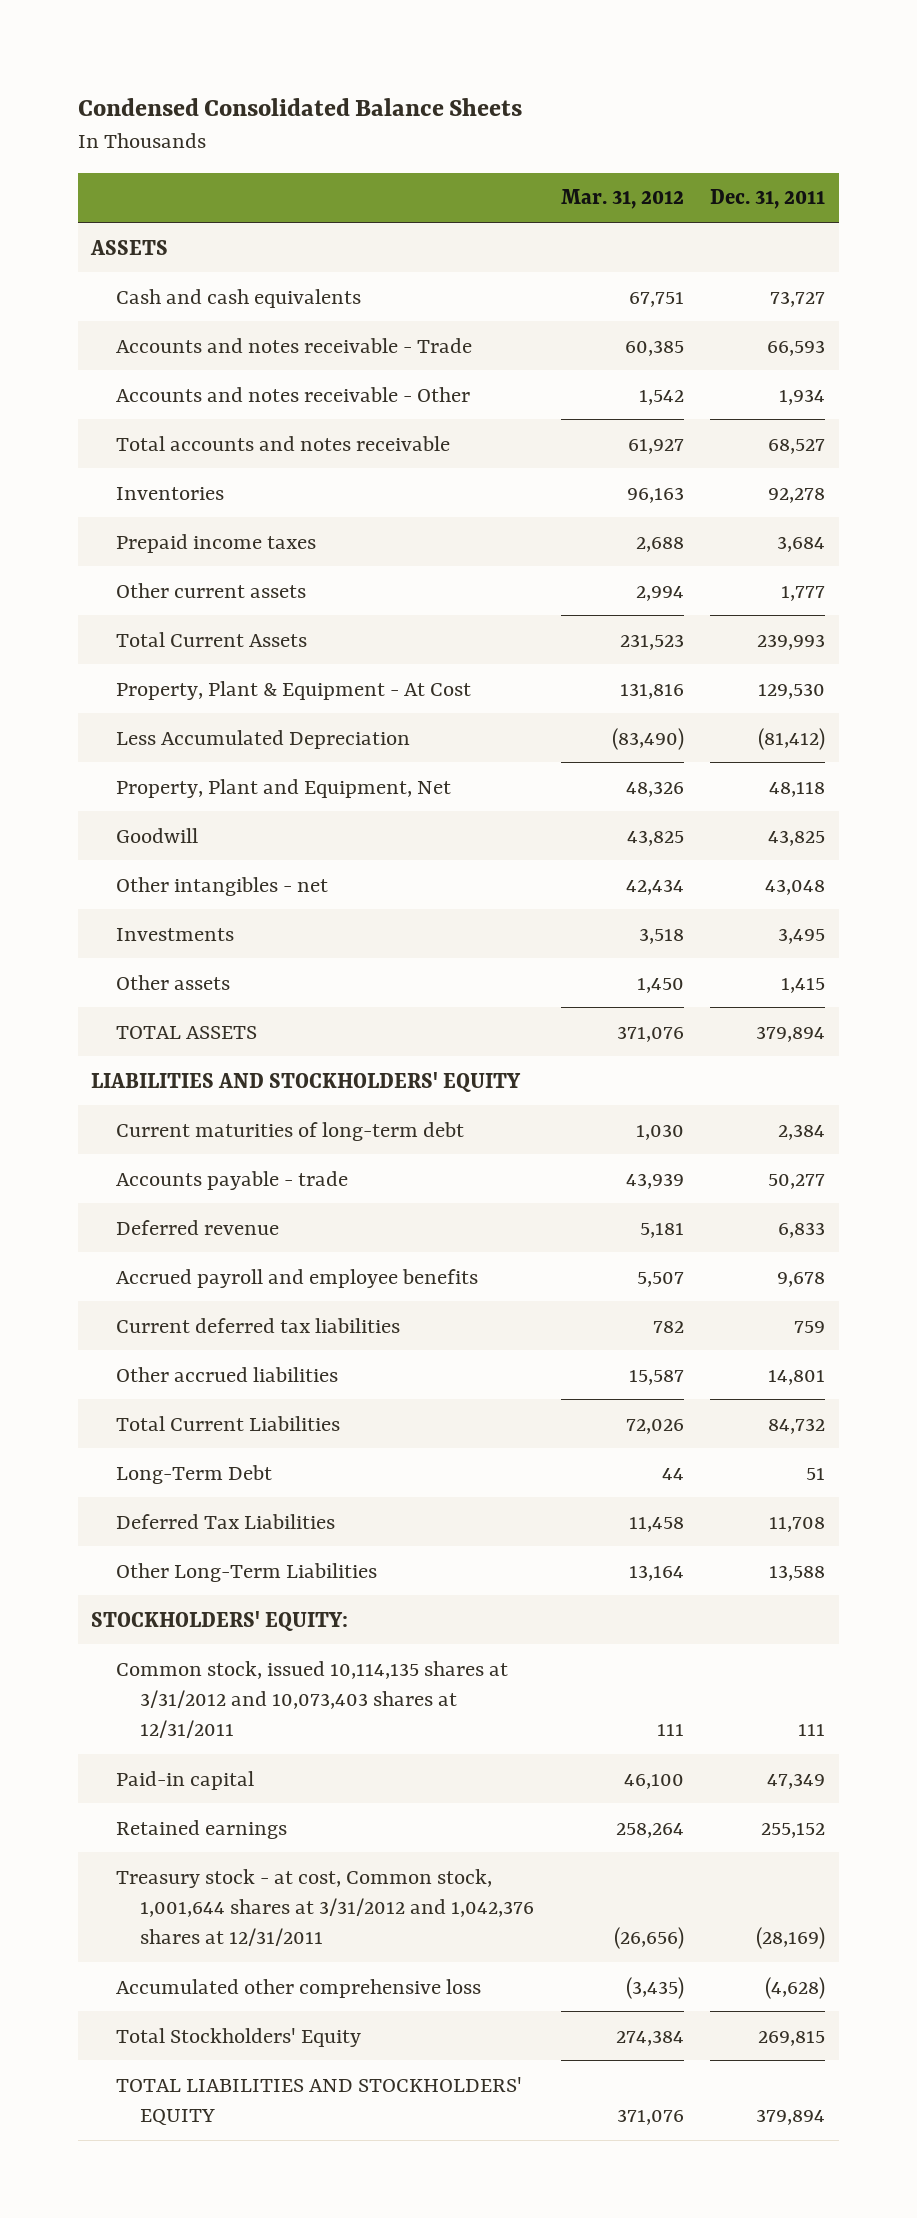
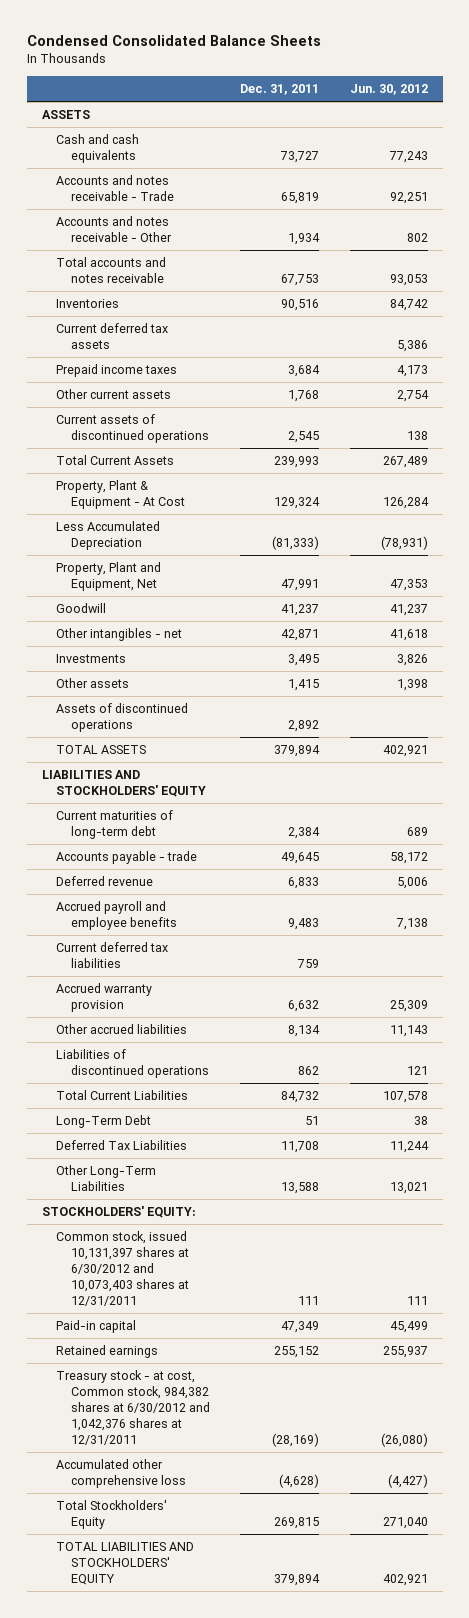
- | Mar. 31, 2012 | Dec. 31, 2011
+ | Dec. 31, 2011 | Jun. 30, 2012
- Accounts and notes receivable - Trade | 60,385 | 66,593
+ Accounts and notes receivable - Trade | 65,819 | 92,251
- Total accounts and notes receivable | 61,927 | 68,527
- Inventories | 96,163 | 92,278
+ Total accounts and notes receivable | 67,753 | 93,053
+ Inventories | 90,516 | 84,742
+ Current deferred tax assets | | 5,386
- Other current assets | 2,994 | 1,777
+ Other current assets | 1,768 | 2,754
+ Current assets of discontinued operations | 2,545 | 138
- Property, Plant & Equipment - At Cost | 131,816 | 129,530
- Less Accumulated Depreciation | (83,490) | (81,412)
- Property, Plant and Equipment, Net | 48,326 | 48,118
- Goodwill | 43,825 | 43,825
- Other intangibles - net | 42,434 | 43,048
+ Property, Plant & Equipment - At Cost | 129,324 | 126,284
+ Less Accumulated Depreciation | (81,333) | (78,931)
+ Property, Plant and Equipment, Net | 47,991 | 47,353
+ Goodwill | 41,237 | 41,237
+ Other intangibles - net | 42,871 | 41,618
+ Assets of discontinued operations | 2,892 |
- Accounts payable - trade | 43,939 | 50,277
+ Accounts payable - trade | 49,645 | 58,172
- Accrued payroll and employee benefits | 5,507 | 9,678
+ Accrued payroll and employee benefits | 9,483 | 7,138
- Other accrued liabilities | 15,587 | 14,801
+ Accrued warranty provision | 6,632 | 25,309
+ Other accrued liabilities | 8,134 | 11,143
+ Liabilities of discontinued operations | 862 | 121
- Common stock, issued 10,114,135 shares at 3/31/2012 and 10,073,403 shares at 12/31/2011 | 111 | 111
+ Common stock, issued 10,131,397 shares at 6/30/2012 and 10,073,403 shares at 12/31/2011 | 111 | 111
- Treasury stock - at cost, Common stock, 1,001,644 shares at 3/31/2012 and 1,042,376 shares at 12/31/2011 | (26,656) | (28,169)
+ Treasury stock - at cost, Common stock, 984,382 shares at 6/30/2012 and 1,042,376 shares at 12/31/2011 | (28,169) | (26,080)

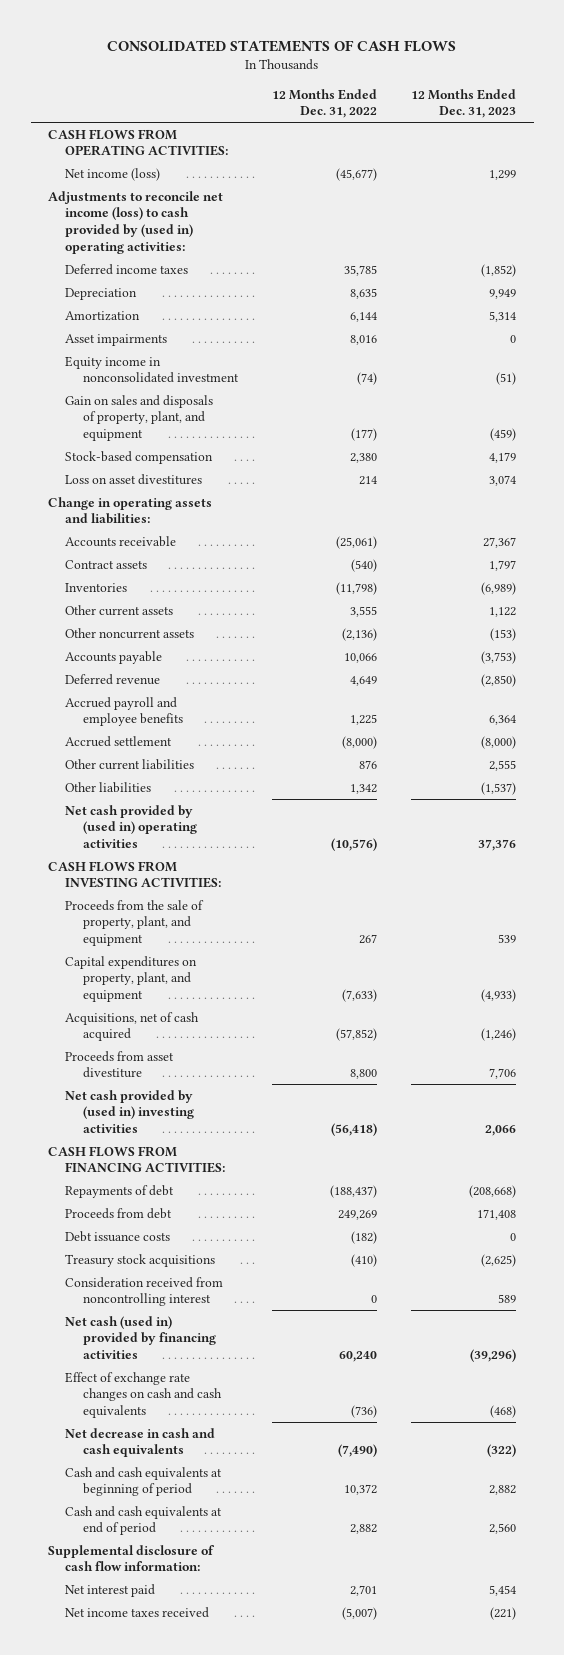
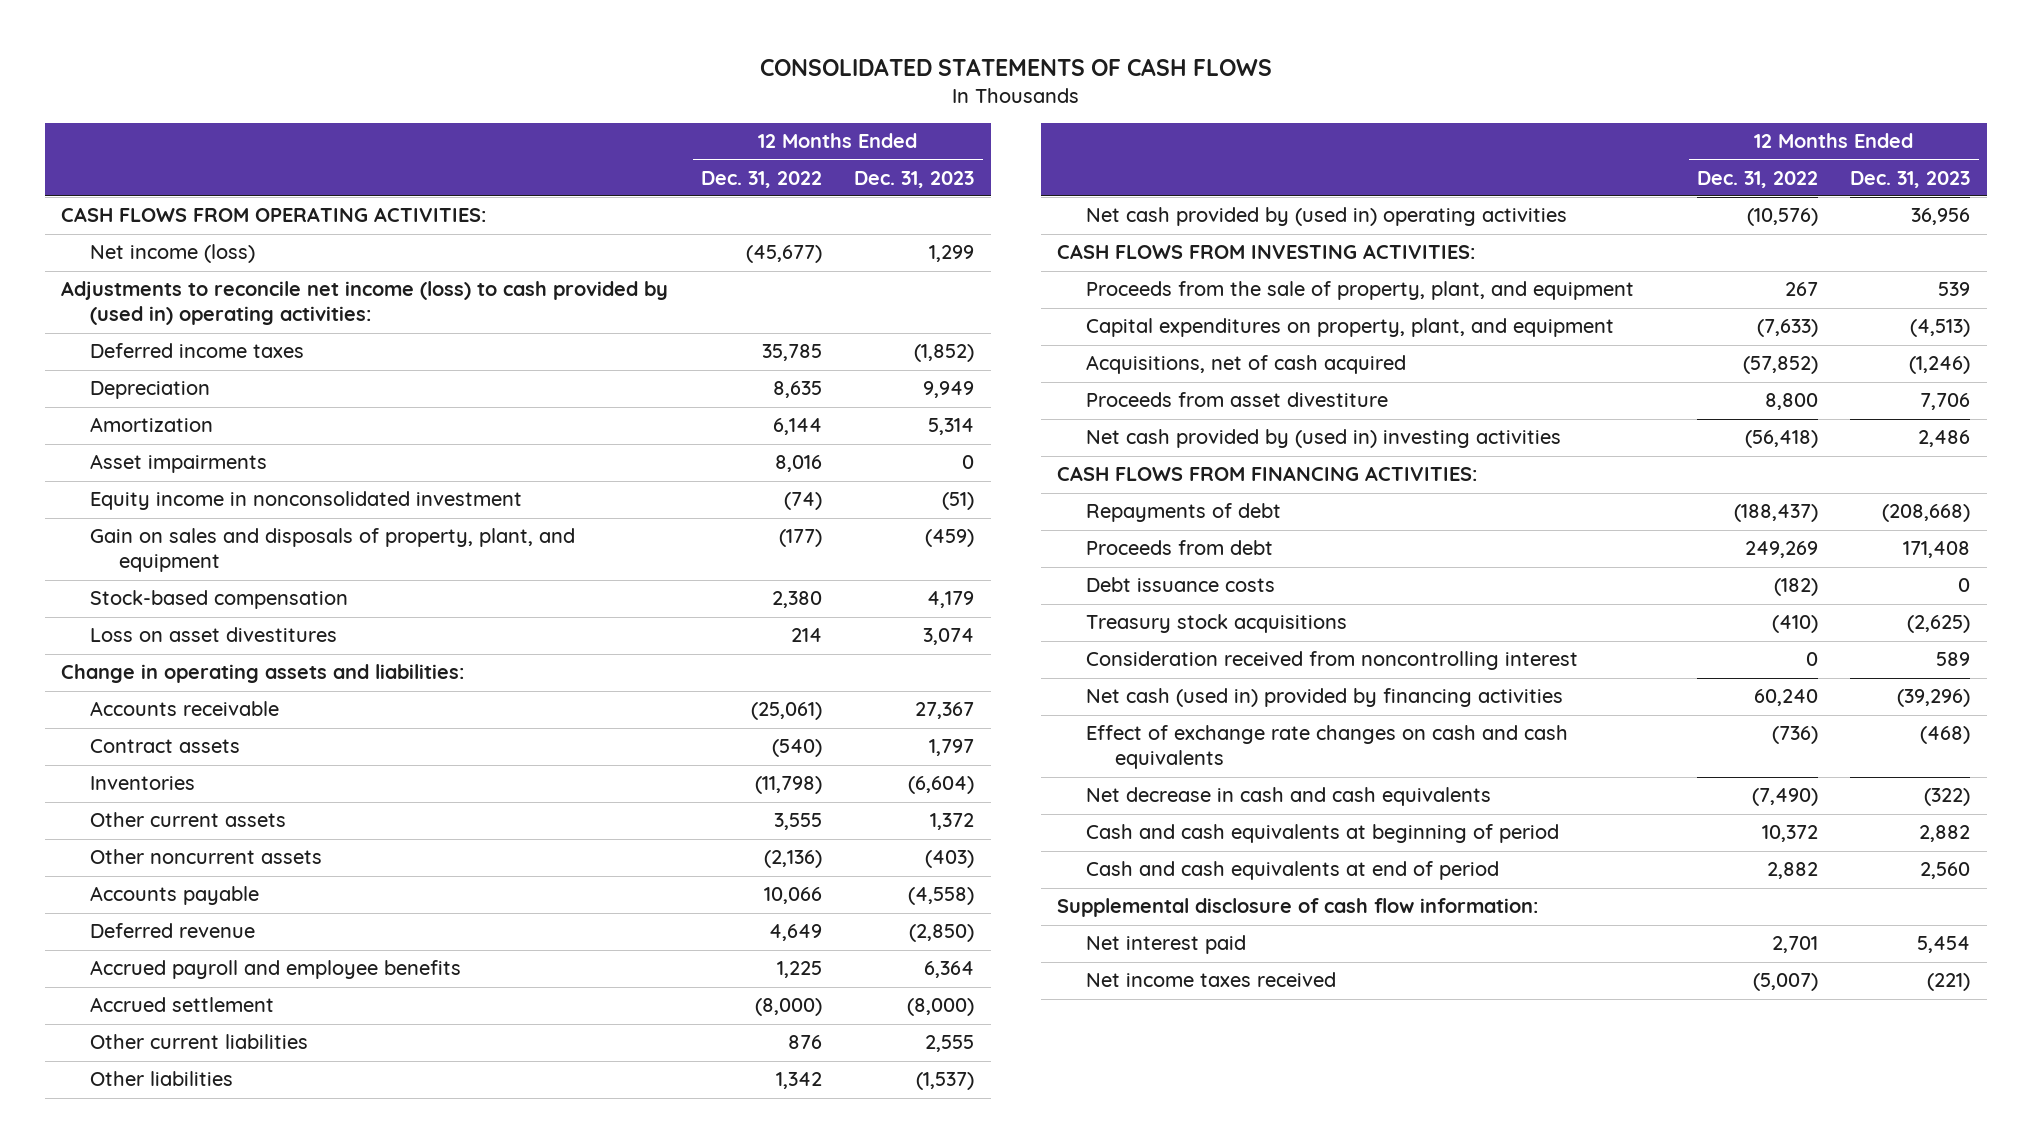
- Inventories | (11,798) | (6,989)
- Other current assets | 3,555 | 1,122
- Other noncurrent assets | (2,136) | (153)
- Accounts payable | 10,066 | (3,753)
+ Inventories | (11,798) | (6,604)
+ Other current assets | 3,555 | 1,372
+ Other noncurrent assets | (2,136) | (403)
+ Accounts payable | 10,066 | (4,558)
- Net cash provided by (used in) operating activities | (10,576) | 37,376
+ Net cash provided by (used in) operating activities | (10,576) | 36,956
- Capital expenditures on property, plant, and equipment | (7,633) | (4,933)
+ Capital expenditures on property, plant, and equipment | (7,633) | (4,513)
- Net cash provided by (used in) investing activities | (56,418) | 2,066
+ Net cash provided by (used in) investing activities | (56,418) | 2,486

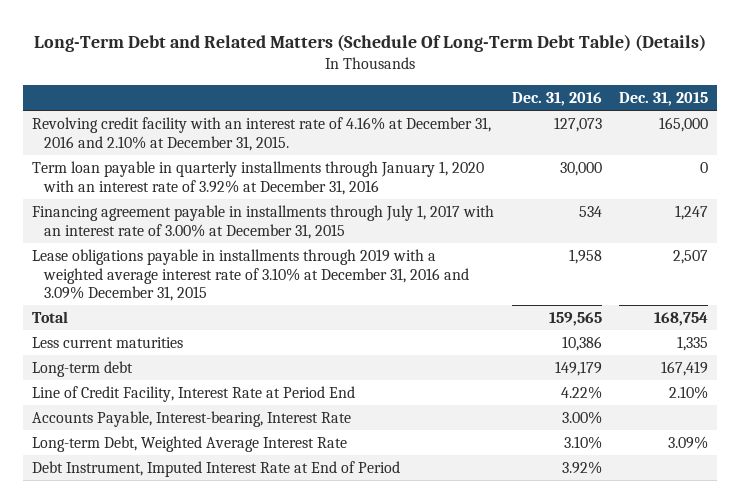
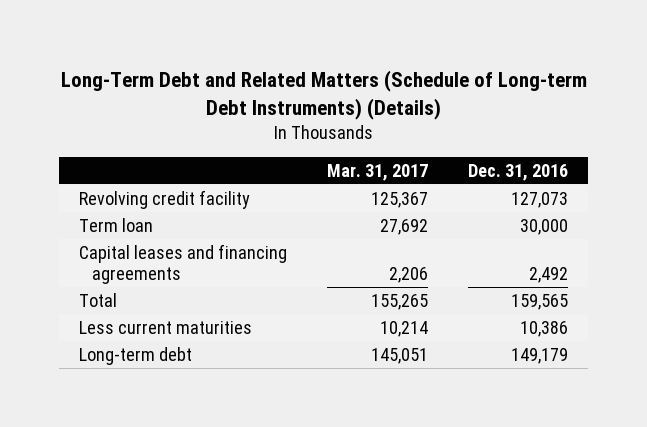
- Long-Term Debt and Related Matters (Schedule Of Long-Term Debt Table) (Details)
+ Long-Term Debt and Related Matters (Schedule of Long-term Debt Instruments) (Details)
- | Dec. 31, 2016 | Dec. 31, 2015
+ | Mar. 31, 2017 | Dec. 31, 2016
- Revolving credit facility with an interest rate of 4.16% at December 31, 2016 and 2.10% at December 31, 2015. | 127,073 | 165,000
- Term loan payable in quarterly installments through January 1, 2020 with an interest rate of 3.92% at December 31, 2016 | 30,000 | 0
- Financing agreement payable in installments through July 1, 2017 with an interest rate of 3.00% at December 31, 2015 | 534 | 1,247
- Lease obligations payable in installments through 2019 with a weighted average interest rate of 3.10% at December 31, 2016 and 3.09% December 31, 2015 | 1,958 | 2,507
+ Revolving credit facility | 125,367 | 127,073
+ Term loan | 27,692 | 30,000
+ Capital leases and financing agreements | 2,206 | 2,492
- Line of Credit Facility, Interest Rate at Period End | 4.22% | 2.10%
- Accounts Payable, Interest-bearing, Interest Rate | 3.00% |
- Long-term Debt, Weighted Average Interest Rate | 3.10% | 3.09%
- Debt Instrument, Imputed Interest Rate at End of Period | 3.92% |

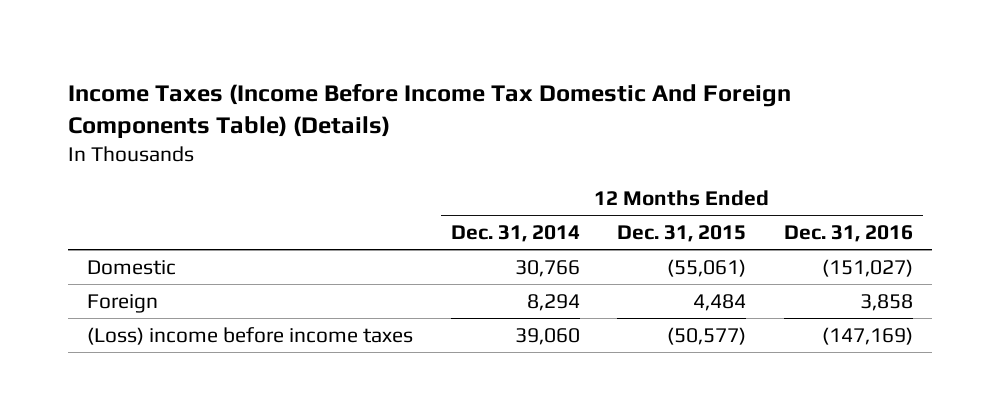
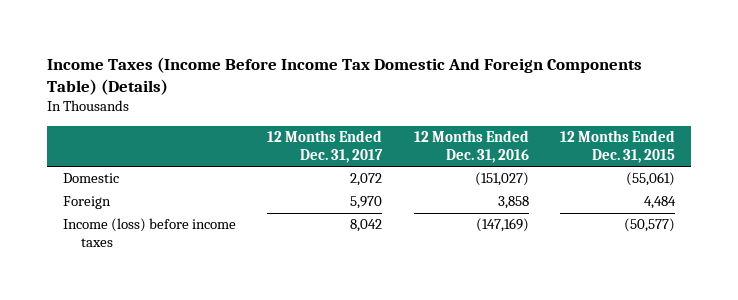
- | 12 Months Ended Dec. 31, 2014 | 12 Months Ended Dec. 31, 2015 | 12 Months Ended Dec. 31, 2016
+ | 12 Months Ended Dec. 31, 2017 | 12 Months Ended Dec. 31, 2016 | 12 Months Ended Dec. 31, 2015
- (Loss) income before income taxes | 39,060 | (50,577) | (147,169)
+ Income (loss) before income taxes | 8,042 | (147,169) | (50,577)

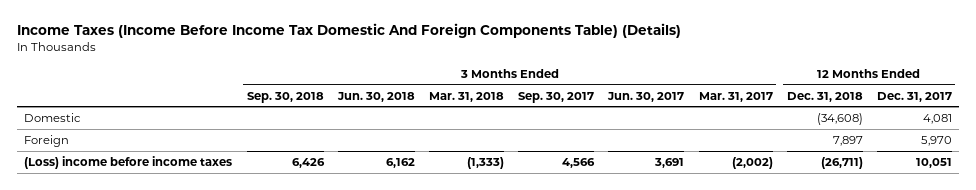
- | 12 Months Ended Dec. 31, 2017 | 12 Months Ended Dec. 31, 2016 | 12 Months Ended Dec. 31, 2015
+ | 3 Months Ended Sep. 30, 2018 | 3 Months Ended Jun. 30, 2018 | 3 Months Ended Mar. 31, 2018 | 3 Months Ended Sep. 30, 2017 | 3 Months Ended Jun. 30, 2017 | 3 Months Ended Mar. 31, 2017 | 12 Months Ended Dec. 31, 2018 | 12 Months Ended Dec. 31, 2017
- Domestic | 2,072 | (151,027) | (55,061)
+ Domestic | | | | | | | (34,608) | 4,081
- Income (loss) before income taxes | 8,042 | (147,169) | (50,577)
+ (Loss) income before income taxes | 6,426 | 6,162 | (1,333) | 4,566 | 3,691 | (2,002) | (26,711) | 10,051

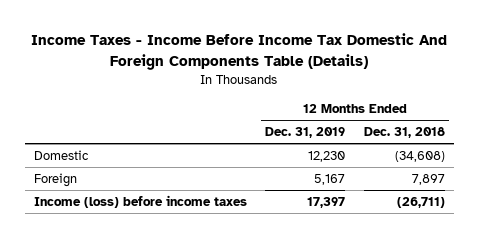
- Income Taxes (Income Before Income Tax Domestic And Foreign Components Table) (Details)
+ Income Taxes - Income Before Income Tax Domestic And Foreign Components Table (Details)
- | 3 Months Ended Sep. 30, 2018 | 3 Months Ended Jun. 30, 2018 | 3 Months Ended Mar. 31, 2018 | 3 Months Ended Sep. 30, 2017 | 3 Months Ended Jun. 30, 2017 | 3 Months Ended Mar. 31, 2017 | 12 Months Ended Dec. 31, 2018 | 12 Months Ended Dec. 31, 2017
+ | 12 Months Ended Dec. 31, 2019 | 12 Months Ended Dec. 31, 2018
- (Loss) income before income taxes | 6,426 | 6,162 | (1,333) | 4,566 | 3,691 | (2,002) | (26,711) | 10,051
+ Income (loss) before income taxes | 17,397 | (26,711)

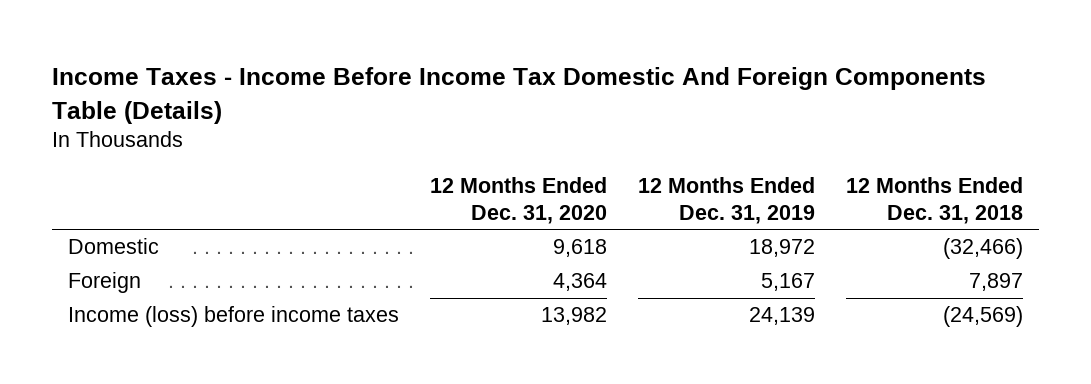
- | 12 Months Ended Dec. 31, 2019 | 12 Months Ended Dec. 31, 2018
+ | 12 Months Ended Dec. 31, 2020 | 12 Months Ended Dec. 31, 2019 | 12 Months Ended Dec. 31, 2018
- Domestic | 12,230 | (34,608)
+ Domestic | 9,618 | 18,972 | (32,466)
- Income (loss) before income taxes | 17,397 | (26,711)
+ Income (loss) before income taxes | 13,982 | 24,139 | (24,569)

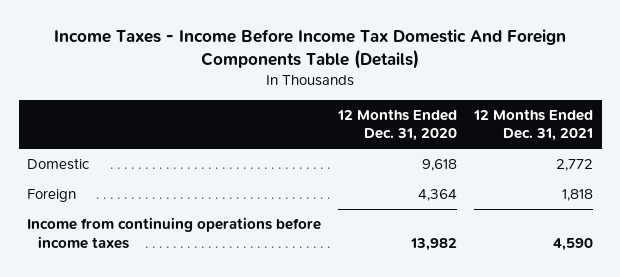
- | 12 Months Ended Dec. 31, 2020 | 12 Months Ended Dec. 31, 2019 | 12 Months Ended Dec. 31, 2018
+ | 12 Months Ended Dec. 31, 2020 | 12 Months Ended Dec. 31, 2021
- Income (loss) before income taxes | 13,982 | 24,139 | (24,569)
+ Income from continuing operations before income taxes | 13,982 | 4,590

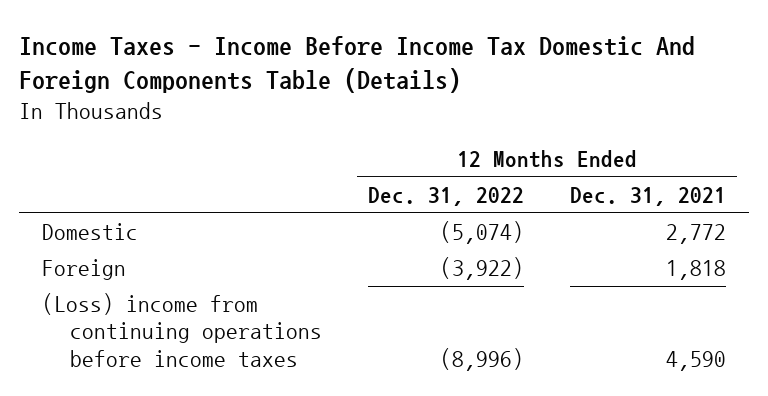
- | 12 Months Ended Dec. 31, 2020 | 12 Months Ended Dec. 31, 2021
+ | 12 Months Ended Dec. 31, 2022 | 12 Months Ended Dec. 31, 2021
- Income from continuing operations before income taxes | 13,982 | 4,590
+ (Loss) income from continuing operations before income taxes | (8,996) | 4,590

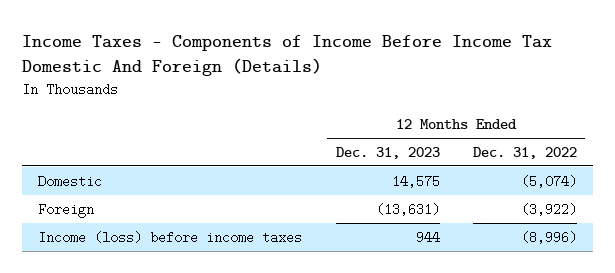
- Income Taxes - Income Before Income Tax Domestic And Foreign Components Table (Details)
+ Income Taxes - Components of Income Before Income Tax Domestic And Foreign (Details)
- | 12 Months Ended Dec. 31, 2022 | 12 Months Ended Dec. 31, 2021
+ | 12 Months Ended Dec. 31, 2023 | 12 Months Ended Dec. 31, 2022
- (Loss) income from continuing operations before income taxes | (8,996) | 4,590
+ Income (loss) before income taxes | 944 | (8,996)

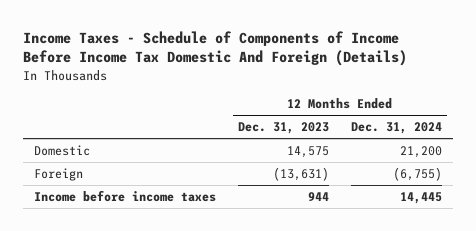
- Income Taxes - Components of Income Before Income Tax Domestic And Foreign (Details)
+ Income Taxes - Schedule of Components of Income Before Income Tax Domestic And Foreign (Details)
- | 12 Months Ended Dec. 31, 2023 | 12 Months Ended Dec. 31, 2022
+ | 12 Months Ended Dec. 31, 2023 | 12 Months Ended Dec. 31, 2024
- Income (loss) before income taxes | 944 | (8,996)
+ Income before income taxes | 944 | 14,445

